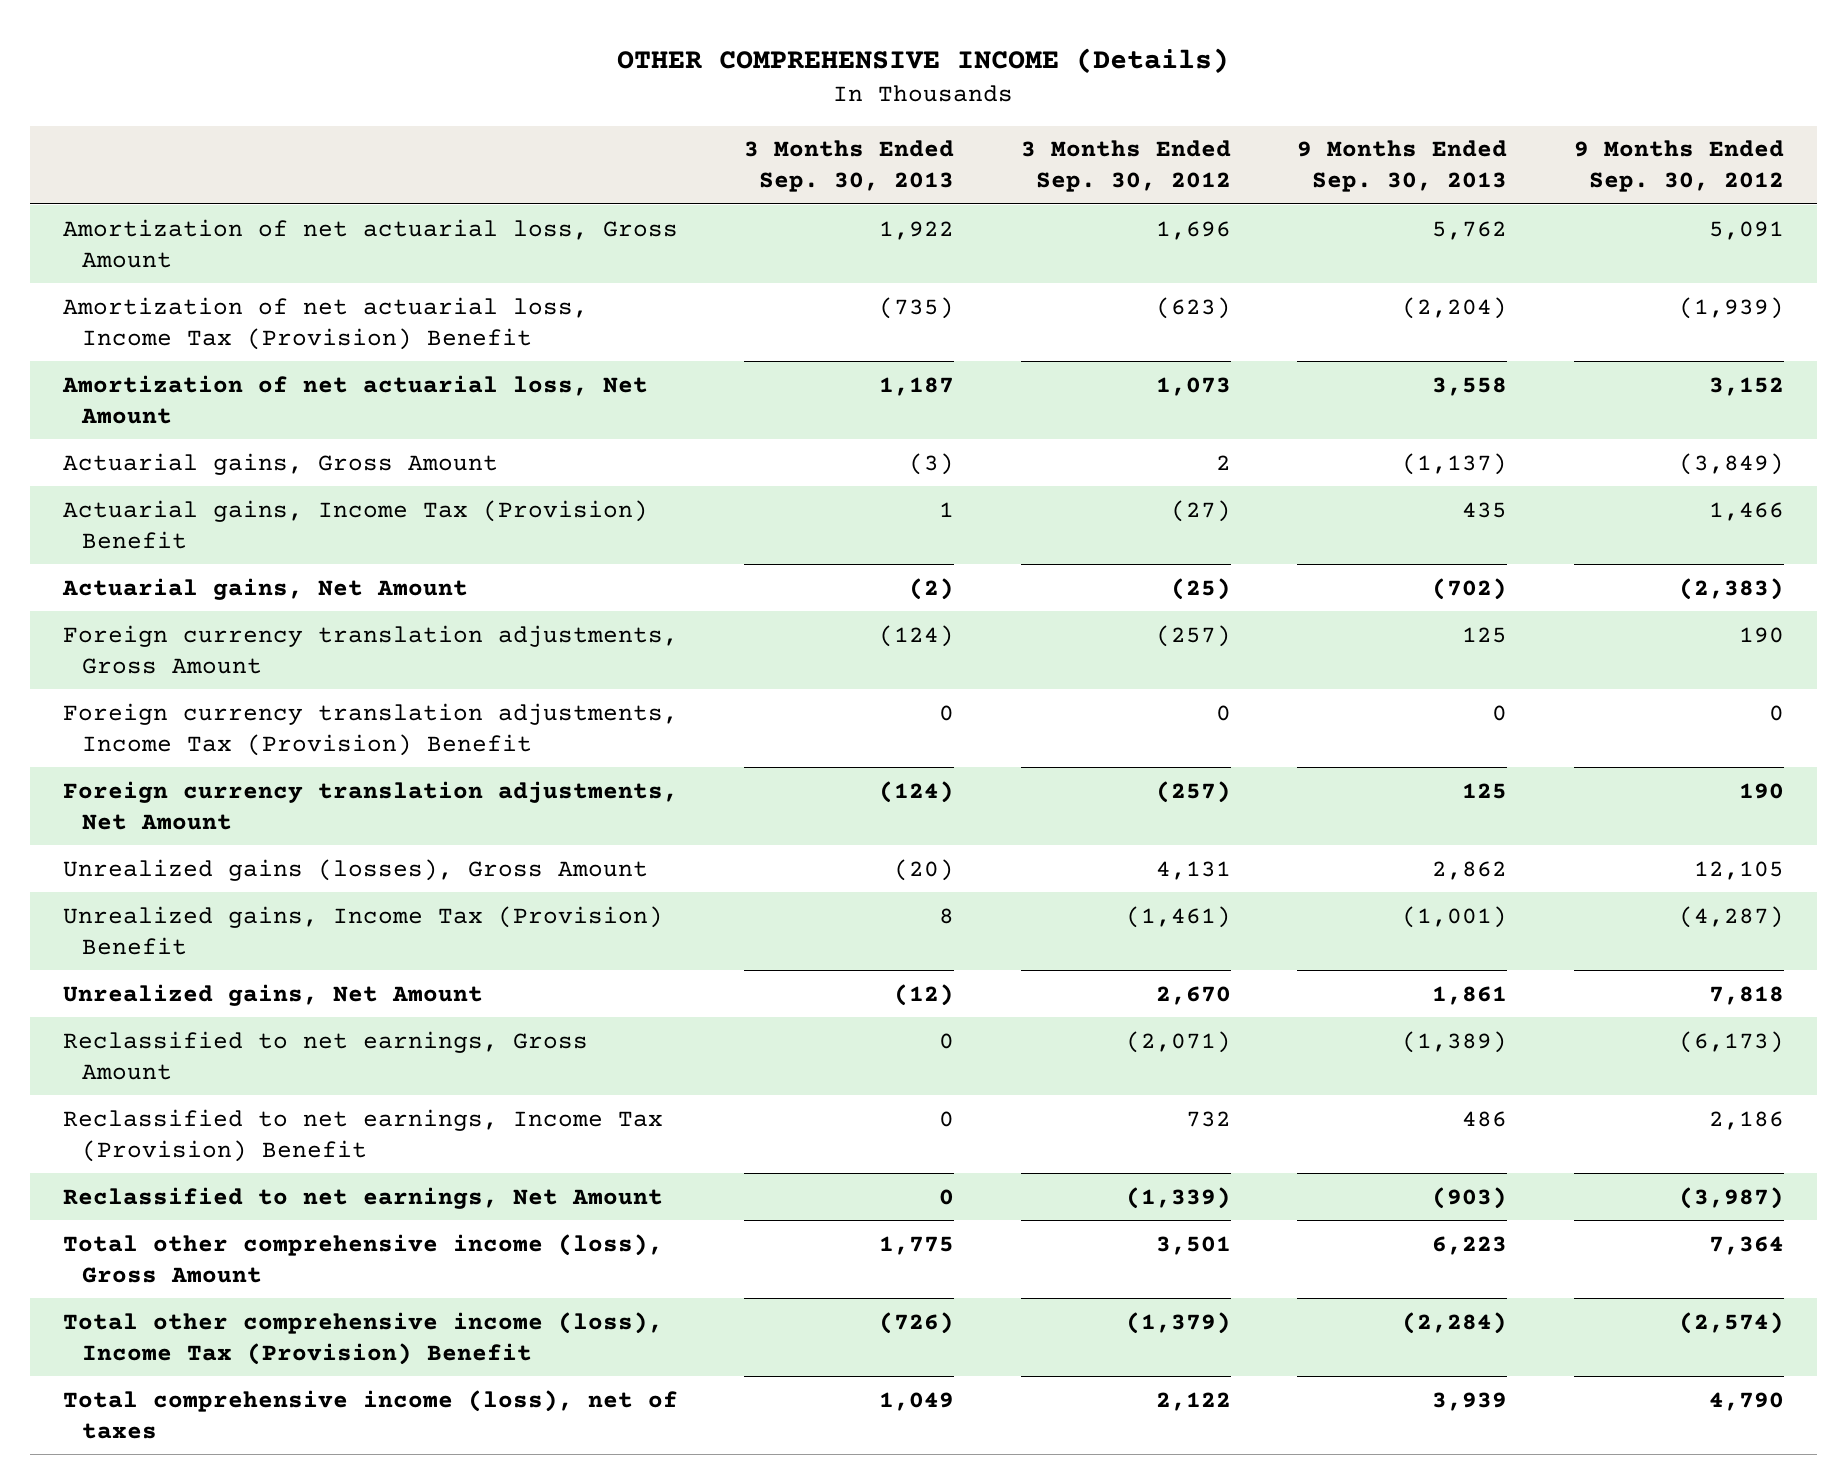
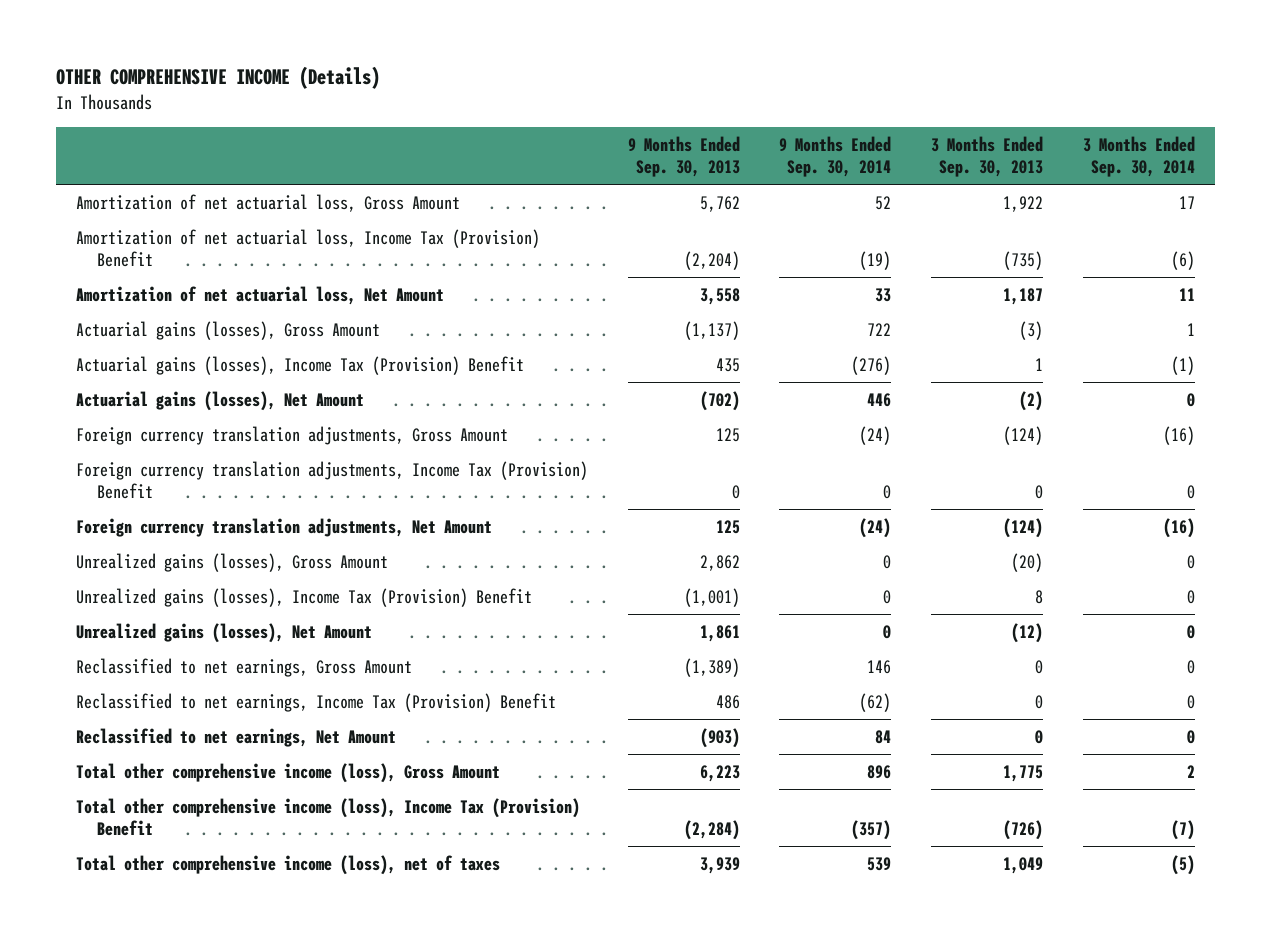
- | 3 Months Ended Sep. 30, 2013 | 3 Months Ended Sep. 30, 2012 | 9 Months Ended Sep. 30, 2013 | 9 Months Ended Sep. 30, 2012
+ | 9 Months Ended Sep. 30, 2013 | 9 Months Ended Sep. 30, 2014 | 3 Months Ended Sep. 30, 2013 | 3 Months Ended Sep. 30, 2014
- Actuarial gains, Gross Amount | (3) | 2 | (1,137) | (3,849)
- Actuarial gains, Income Tax (Provision) Benefit | 1 | (27) | 435 | 1,466
- Actuarial gains, Net Amount | (2) | (25) | (702) | (2,383)
+ Actuarial gains (losses), Gross Amount | (1,137) | 722 | (3) | 1
+ Actuarial gains (losses), Income Tax (Provision) Benefit | 435 | (276) | 1 | (1)
+ Actuarial gains (losses), Net Amount | (702) | 446 | (2) | 0
- Unrealized gains, Income Tax (Provision) Benefit | 8 | (1,461) | (1,001) | (4,287)
- Unrealized gains, Net Amount | (12) | 2,670 | 1,861 | 7,818
+ Unrealized gains (losses), Income Tax (Provision) Benefit | (1,001) | 0 | 8 | 0
+ Unrealized gains (losses), Net Amount | 1,861 | 0 | (12) | 0
- Total comprehensive income (loss), net of taxes | 1,049 | 2,122 | 3,939 | 4,790
+ Total other comprehensive income (loss), net of taxes | 3,939 | 539 | 1,049 | (5)

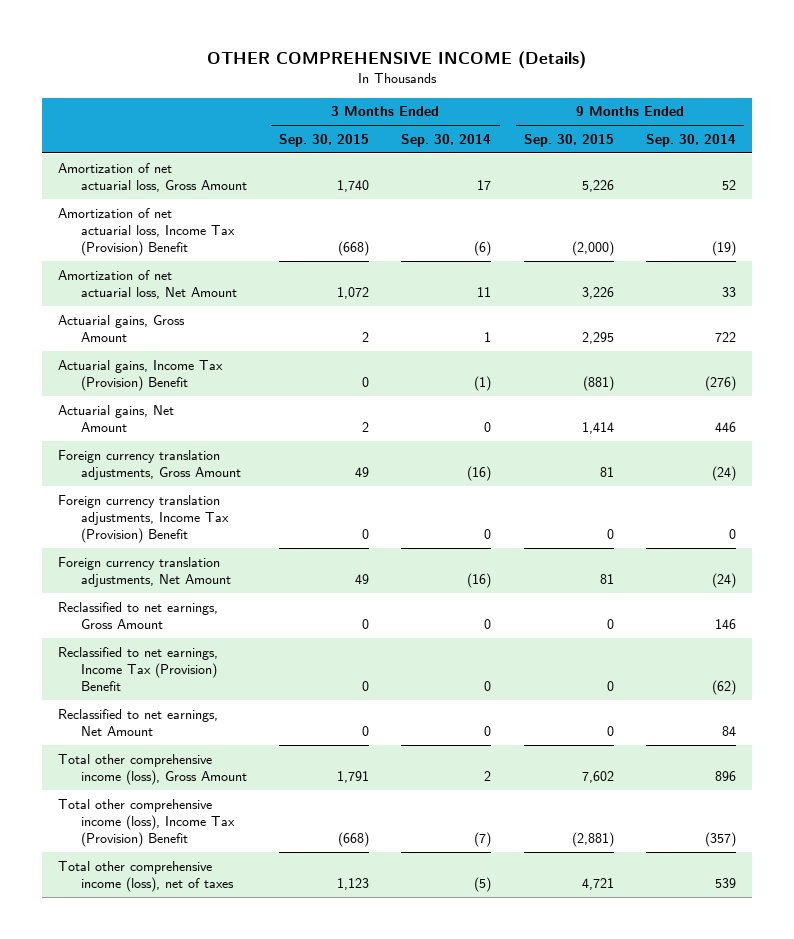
- | 9 Months Ended Sep. 30, 2013 | 9 Months Ended Sep. 30, 2014 | 3 Months Ended Sep. 30, 2013 | 3 Months Ended Sep. 30, 2014
+ | 3 Months Ended Sep. 30, 2015 | 3 Months Ended Sep. 30, 2014 | 9 Months Ended Sep. 30, 2015 | 9 Months Ended Sep. 30, 2014
- Actuarial gains (losses), Gross Amount | (1,137) | 722 | (3) | 1
- Actuarial gains (losses), Income Tax (Provision) Benefit | 435 | (276) | 1 | (1)
- Actuarial gains (losses), Net Amount | (702) | 446 | (2) | 0
+ Actuarial gains, Gross Amount | 2 | 1 | 2,295 | 722
+ Actuarial gains, Income Tax (Provision) Benefit | 0 | (1) | (881) | (276)
+ Actuarial gains, Net Amount | 2 | 0 | 1,414 | 446
- Unrealized gains (losses), Gross Amount | 2,862 | 0 | (20) | 0
- Unrealized gains (losses), Income Tax (Provision) Benefit | (1,001) | 0 | 8 | 0
- Unrealized gains (losses), Net Amount | 1,861 | 0 | (12) | 0

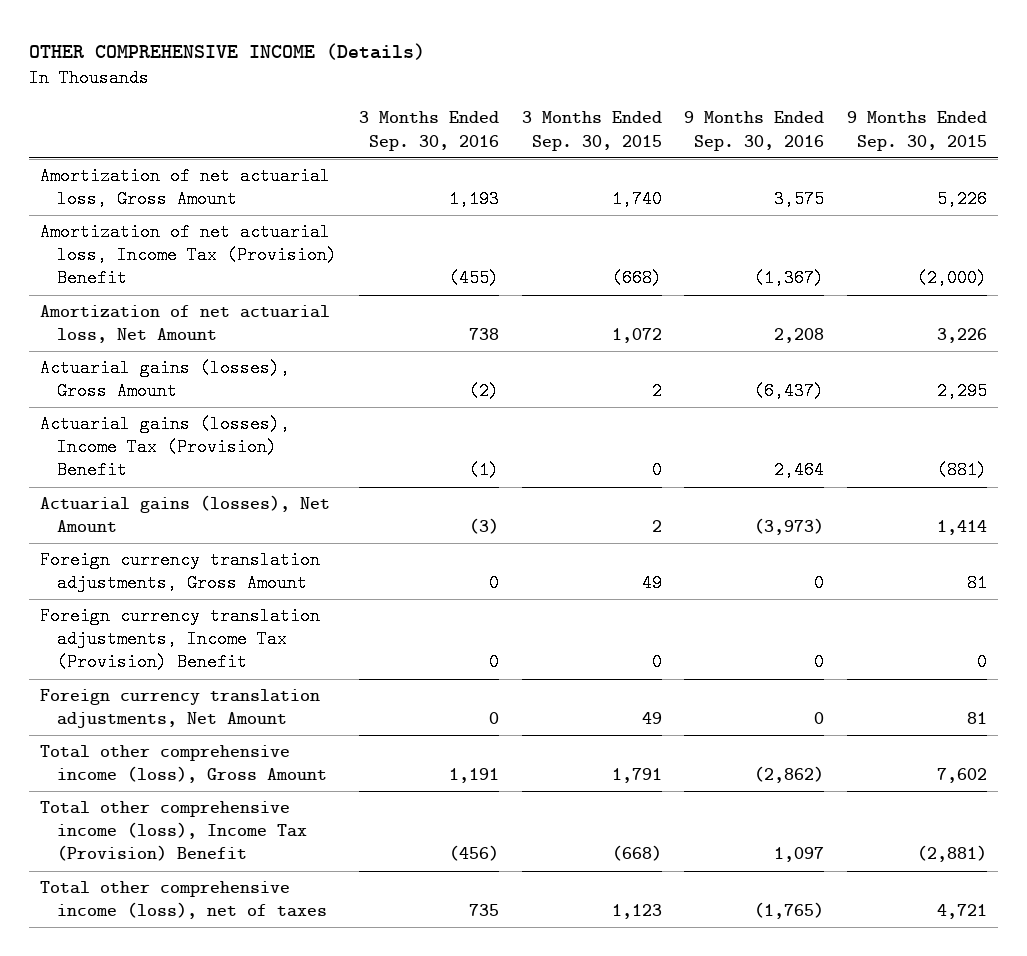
- | 3 Months Ended Sep. 30, 2015 | 3 Months Ended Sep. 30, 2014 | 9 Months Ended Sep. 30, 2015 | 9 Months Ended Sep. 30, 2014
+ | 3 Months Ended Sep. 30, 2016 | 3 Months Ended Sep. 30, 2015 | 9 Months Ended Sep. 30, 2016 | 9 Months Ended Sep. 30, 2015
- Actuarial gains, Gross Amount | 2 | 1 | 2,295 | 722
- Actuarial gains, Income Tax (Provision) Benefit | 0 | (1) | (881) | (276)
- Actuarial gains, Net Amount | 2 | 0 | 1,414 | 446
+ Actuarial gains (losses), Gross Amount | (2) | 2 | (6,437) | 2,295
+ Actuarial gains (losses), Income Tax (Provision) Benefit | (1) | 0 | 2,464 | (881)
+ Actuarial gains (losses), Net Amount | (3) | 2 | (3,973) | 1,414
- Reclassified to net earnings, Gross Amount | 0 | 0 | 0 | 146
- Reclassified to net earnings, Income Tax (Provision) Benefit | 0 | 0 | 0 | (62)
- Reclassified to net earnings, Net Amount | 0 | 0 | 0 | 84

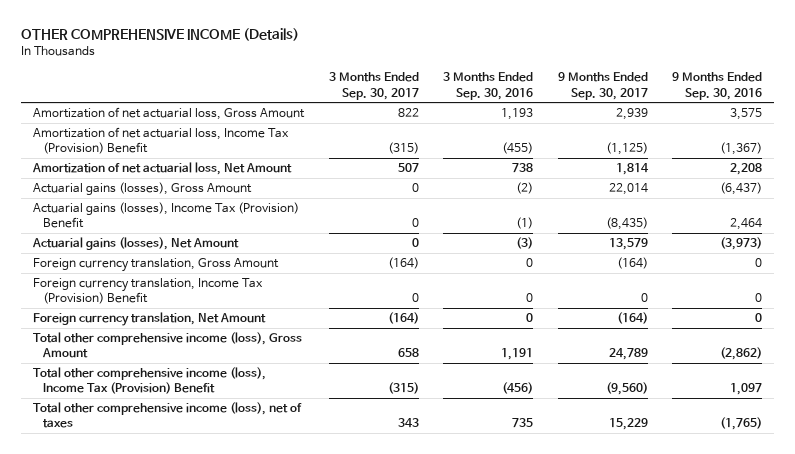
- | 3 Months Ended Sep. 30, 2016 | 3 Months Ended Sep. 30, 2015 | 9 Months Ended Sep. 30, 2016 | 9 Months Ended Sep. 30, 2015
+ | 3 Months Ended Sep. 30, 2017 | 3 Months Ended Sep. 30, 2016 | 9 Months Ended Sep. 30, 2017 | 9 Months Ended Sep. 30, 2016
- Foreign currency translation adjustments, Gross Amount | 0 | 49 | 0 | 81
- Foreign currency translation adjustments, Income Tax (Provision) Benefit | 0 | 0 | 0 | 0
- Foreign currency translation adjustments, Net Amount | 0 | 49 | 0 | 81
+ Foreign currency translation, Gross Amount | (164) | 0 | (164) | 0
+ Foreign currency translation, Income Tax (Provision) Benefit | 0 | 0 | 0 | 0
+ Foreign currency translation, Net Amount | (164) | 0 | (164) | 0

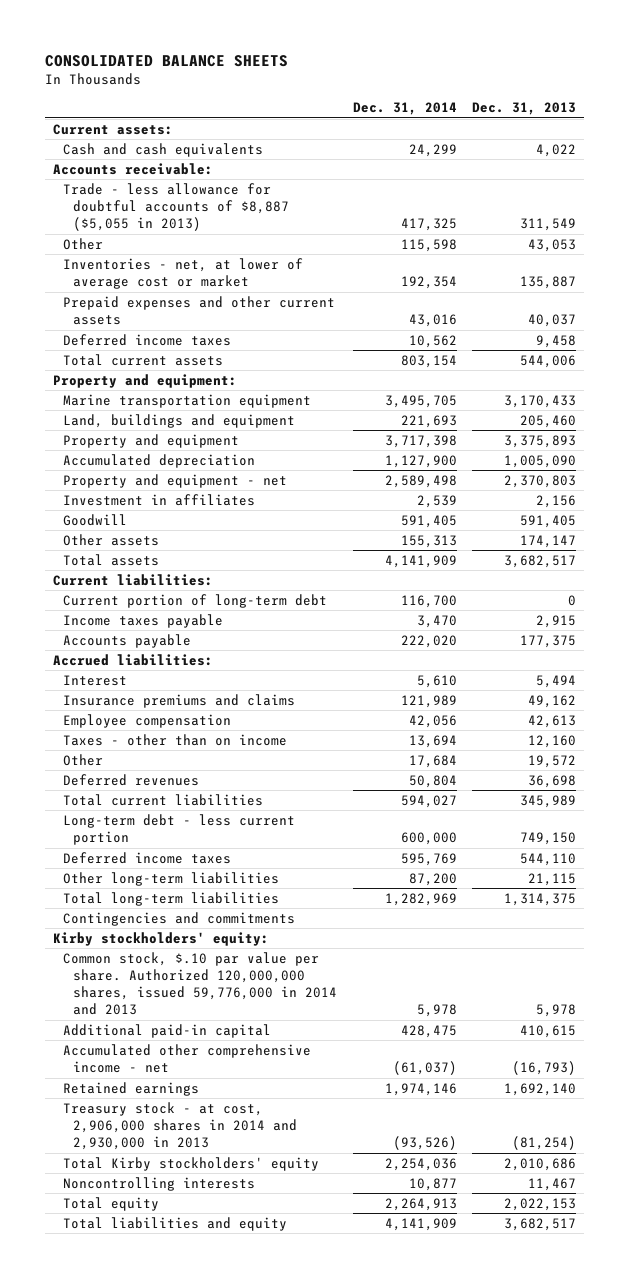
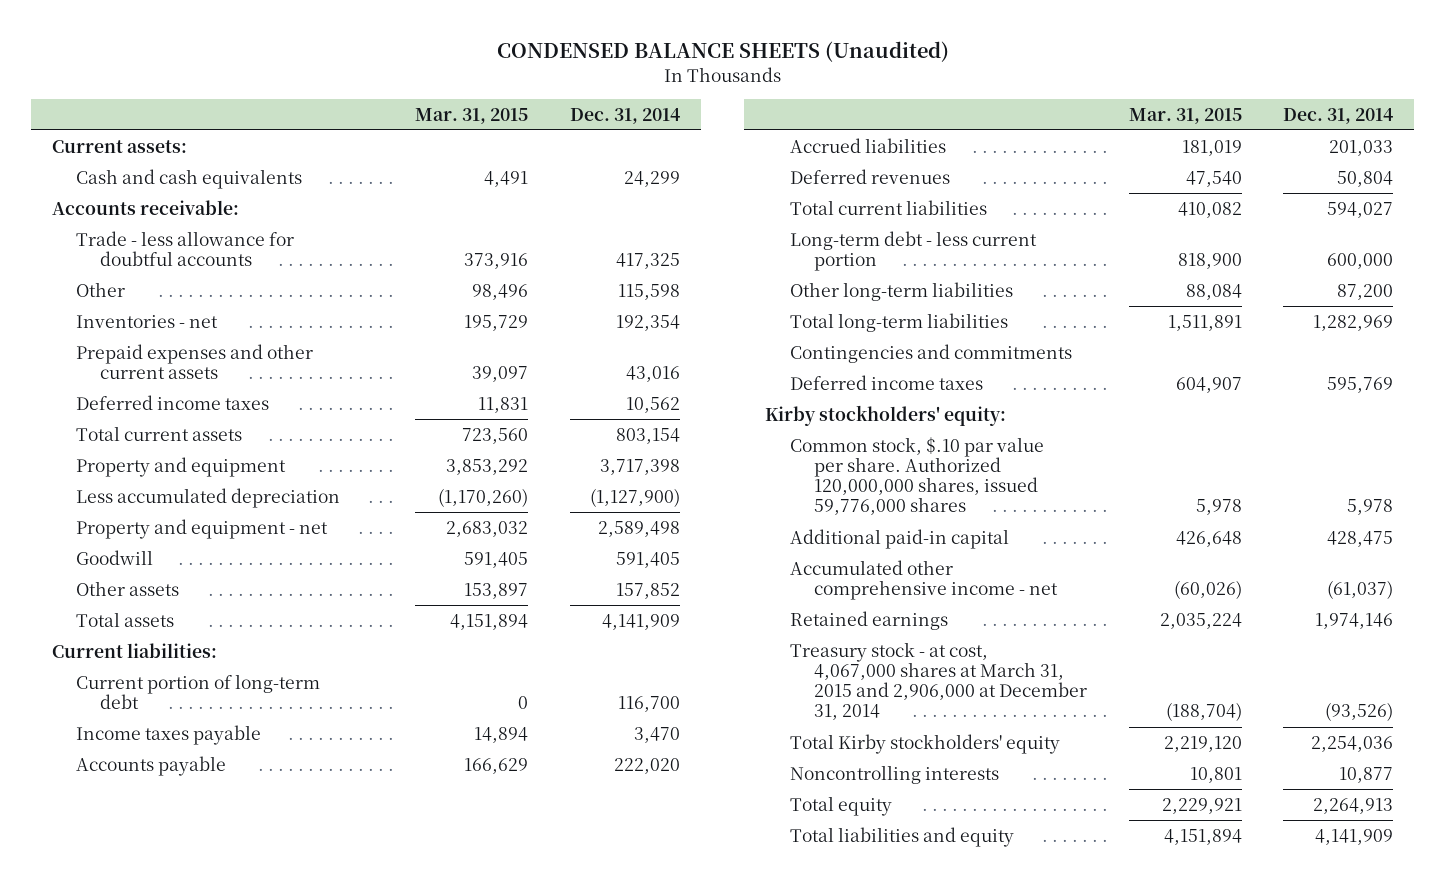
- CONSOLIDATED BALANCE SHEETS
+ CONDENSED BALANCE SHEETS (Unaudited)
- | Dec. 31, 2014 | Dec. 31, 2013
+ | Mar. 31, 2015 | Dec. 31, 2014
- Trade - less allowance for doubtful accounts of $8,887 ($5,055 in 2013) | 417,325 | 311,549
+ Trade - less allowance for doubtful accounts | 373,916 | 417,325
- Inventories - net, at lower of average cost or market | 192,354 | 135,887
+ Inventories - net | 195,729 | 192,354
- Property and equipment:
- Marine transportation equipment | 3,495,705 | 3,170,433
- Land, buildings and equipment | 221,693 | 205,460
- Accumulated depreciation | 1,127,900 | 1,005,090
+ Less accumulated depreciation | (1,170,260) | (1,127,900)
- Investment in affiliates | 2,539 | 2,156
- Other assets | 155,313 | 174,147
+ Other assets | 153,897 | 157,852
- Accrued liabilities:
- Interest | 5,610 | 5,494
- Insurance premiums and claims | 121,989 | 49,162
- Employee compensation | 42,056 | 42,613
- Taxes - other than on income | 13,694 | 12,160
- Other | 17,684 | 19,572
+ Accrued liabilities | 181,019 | 201,033
moved down: Deferred income taxes | 604,907 | 595,769
- Common stock, $.10 par value per share. Authorized 120,000,000 shares, issued 59,776,000 in 2014 and 2013 | 5,978 | 5,978
+ Common stock, $.10 par value per share. Authorized 120,000,000 shares, issued 59,776,000 shares | 5,978 | 5,978
- Treasury stock - at cost, 2,906,000 shares in 2014 and 2,930,000 in 2013 | (93,526) | (81,254)
+ Treasury stock - at cost, 4,067,000 shares at March 31, 2015 and 2,906,000 at December 31, 2014 | (188,704) | (93,526)

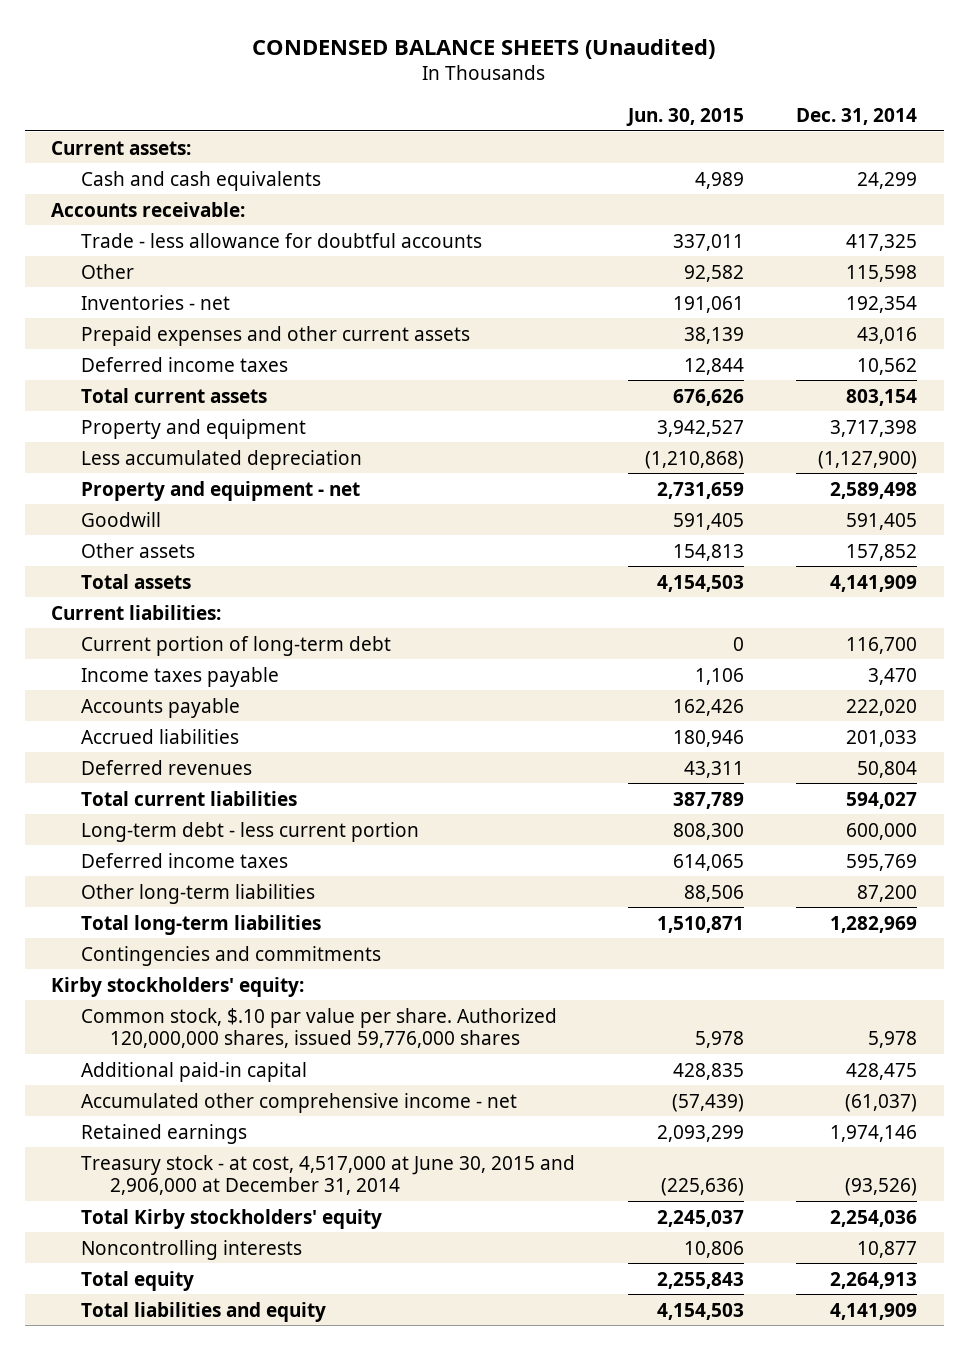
- | Mar. 31, 2015 | Dec. 31, 2014
+ | Jun. 30, 2015 | Dec. 31, 2014
moved up: Deferred income taxes | 614,065 | 595,769
- Treasury stock - at cost, 4,067,000 shares at March 31, 2015 and 2,906,000 at December 31, 2014 | (188,704) | (93,526)
+ Treasury stock - at cost, 4,517,000 at June 30, 2015 and 2,906,000 at December 31, 2014 | (225,636) | (93,526)

